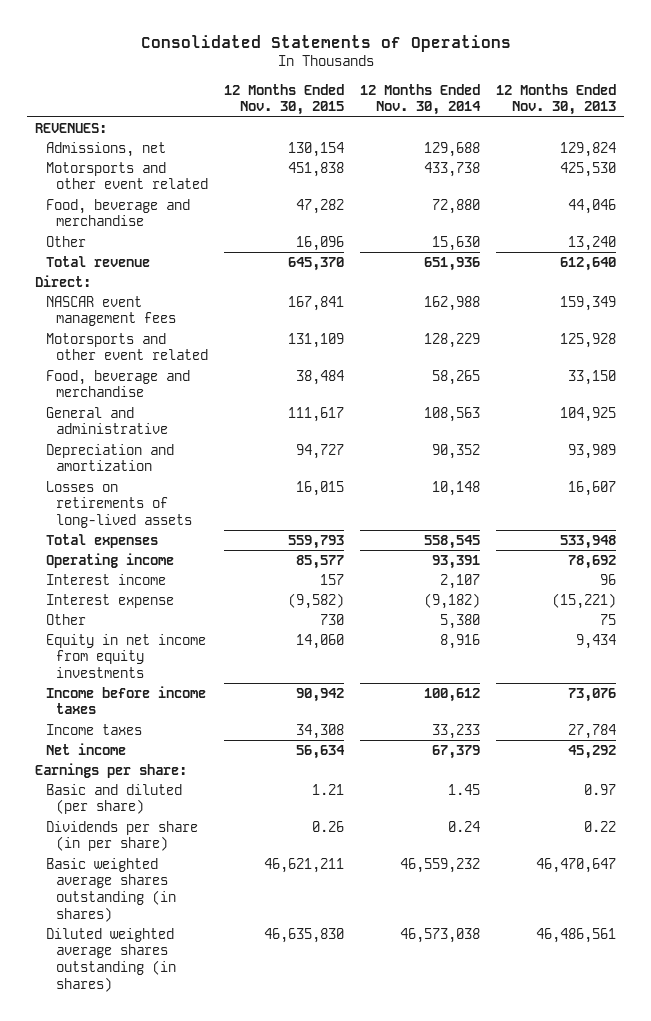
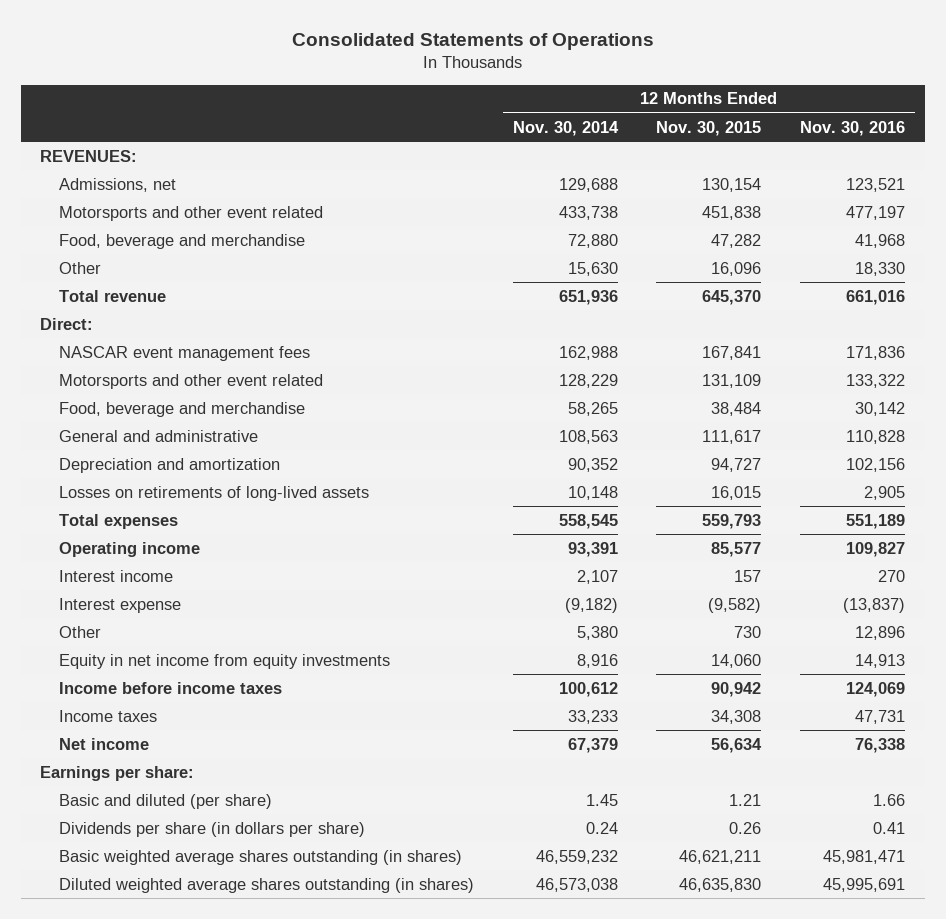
- | 12 Months Ended Nov. 30, 2015 | 12 Months Ended Nov. 30, 2014 | 12 Months Ended Nov. 30, 2013
+ | 12 Months Ended Nov. 30, 2014 | 12 Months Ended Nov. 30, 2015 | 12 Months Ended Nov. 30, 2016
- Dividends per share (in per share) | 0.26 | 0.24 | 0.22
+ Dividends per share (in dollars per share) | 0.24 | 0.26 | 0.41

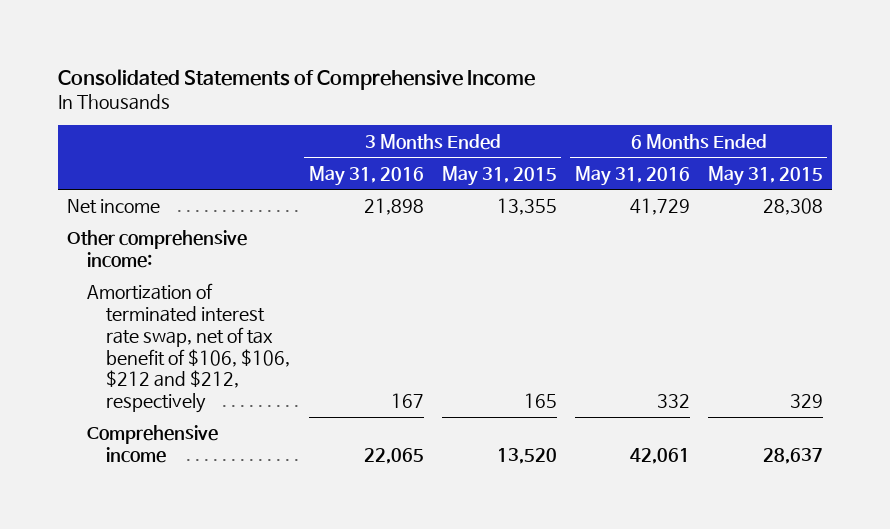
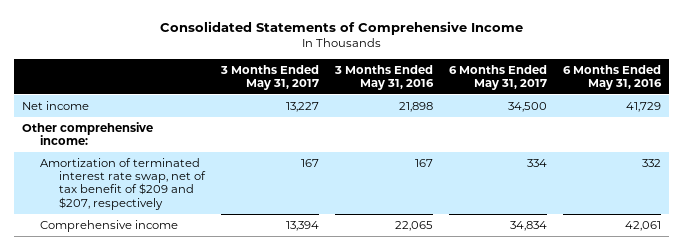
- | 3 Months Ended May 31, 2016 | 3 Months Ended May 31, 2015 | 6 Months Ended May 31, 2016 | 6 Months Ended May 31, 2015
+ | 3 Months Ended May 31, 2017 | 3 Months Ended May 31, 2016 | 6 Months Ended May 31, 2017 | 6 Months Ended May 31, 2016
- Amortization of terminated interest rate swap, net of tax benefit of $106, $106, $212 and $212, respectively | 167 | 165 | 332 | 329
+ Amortization of terminated interest rate swap, net of tax benefit of $209 and $207, respectively | 167 | 167 | 334 | 332

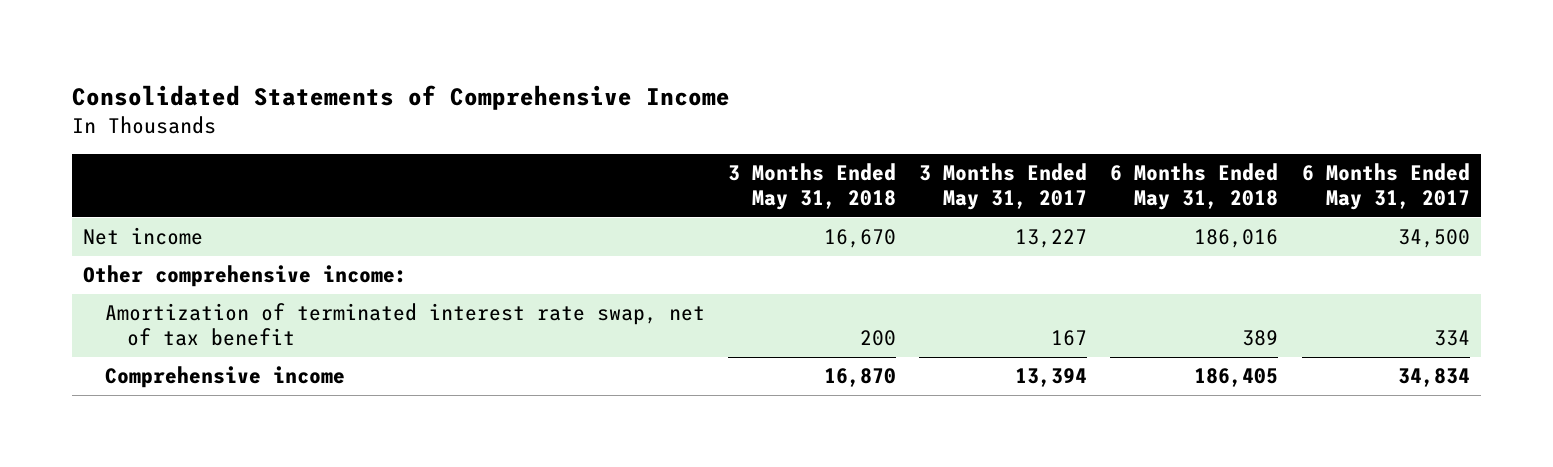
- | 3 Months Ended May 31, 2017 | 3 Months Ended May 31, 2016 | 6 Months Ended May 31, 2017 | 6 Months Ended May 31, 2016
+ | 3 Months Ended May 31, 2018 | 3 Months Ended May 31, 2017 | 6 Months Ended May 31, 2018 | 6 Months Ended May 31, 2017
- Amortization of terminated interest rate swap, net of tax benefit of $209 and $207, respectively | 167 | 167 | 334 | 332
+ Amortization of terminated interest rate swap, net of tax benefit | 200 | 167 | 389 | 334

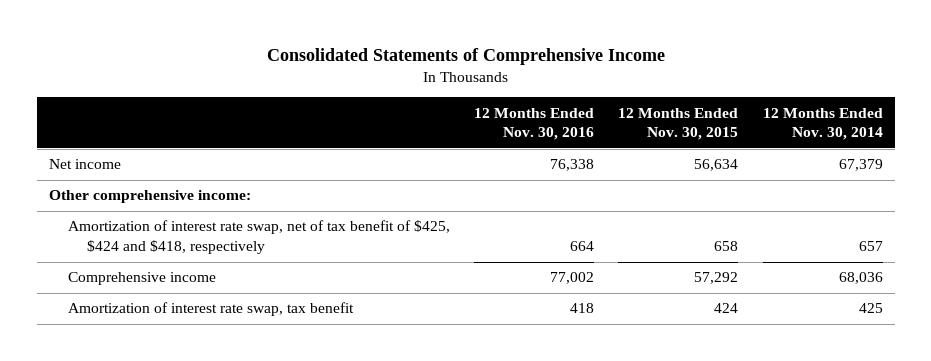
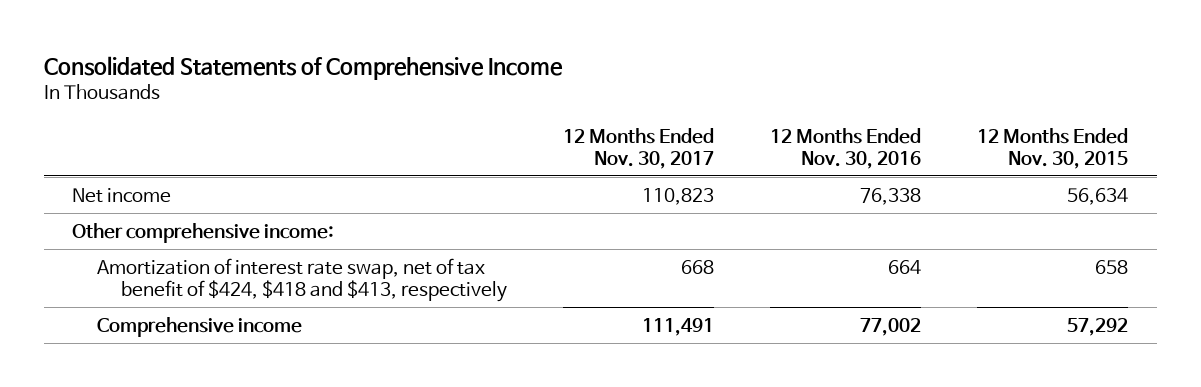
- | 12 Months Ended Nov. 30, 2016 | 12 Months Ended Nov. 30, 2015 | 12 Months Ended Nov. 30, 2014
+ | 12 Months Ended Nov. 30, 2017 | 12 Months Ended Nov. 30, 2016 | 12 Months Ended Nov. 30, 2015
- Amortization of interest rate swap, net of tax benefit of $425, $424 and $418, respectively | 664 | 658 | 657
+ Amortization of interest rate swap, net of tax benefit of $424, $418 and $413, respectively | 668 | 664 | 658
- Amortization of interest rate swap, tax benefit | 418 | 424 | 425

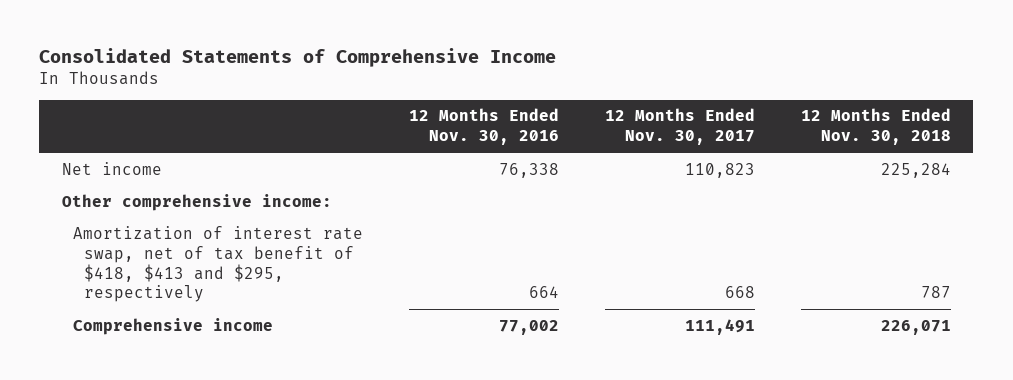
- | 12 Months Ended Nov. 30, 2017 | 12 Months Ended Nov. 30, 2016 | 12 Months Ended Nov. 30, 2015
+ | 12 Months Ended Nov. 30, 2016 | 12 Months Ended Nov. 30, 2017 | 12 Months Ended Nov. 30, 2018
- Amortization of interest rate swap, net of tax benefit of $424, $418 and $413, respectively | 668 | 664 | 658
+ Amortization of interest rate swap, net of tax benefit of $418, $413 and $295, respectively | 664 | 668 | 787

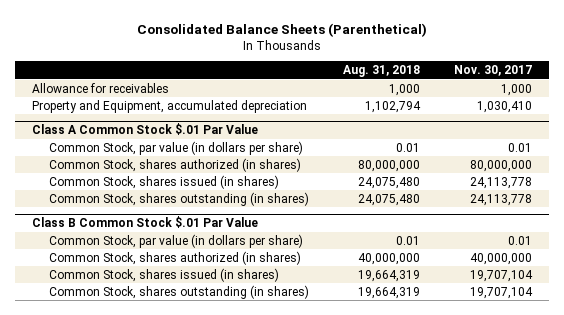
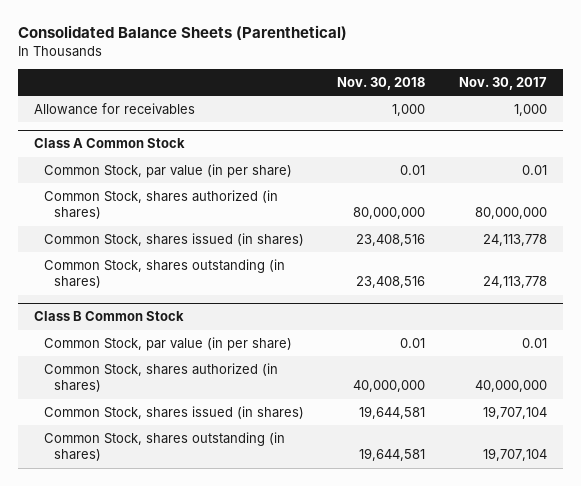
- | Aug. 31, 2018 | Nov. 30, 2017
+ | Nov. 30, 2018 | Nov. 30, 2017
- Property and Equipment, accumulated depreciation | 1,102,794 | 1,030,410
- Class A Common Stock $.01 Par Value
- Common Stock, par value (in dollars per share) | 0.01 | 0.01
+ Class A Common Stock
+ Common Stock, par value (in per share) | 0.01 | 0.01
- Class B Common Stock $.01 Par Value
- Common Stock, par value (in dollars per share) | 0.01 | 0.01
+ Class B Common Stock
+ Common Stock, par value (in per share) | 0.01 | 0.01

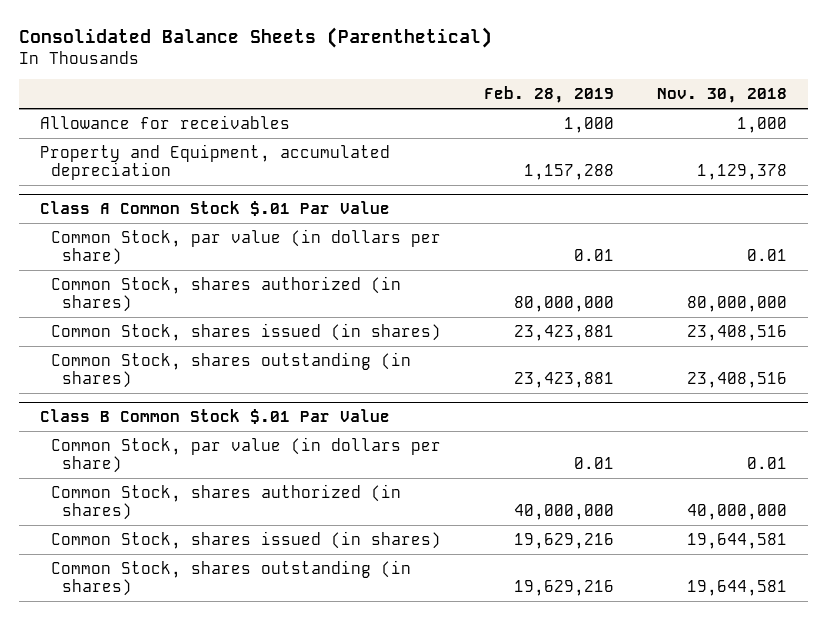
- | Nov. 30, 2018 | Nov. 30, 2017
+ | Feb. 28, 2019 | Nov. 30, 2018
- Class A Common Stock
- Common Stock, par value (in per share) | 0.01 | 0.01
+ Property and Equipment, accumulated depreciation | 1,157,288 | 1,129,378
+ Class A Common Stock $.01 Par Value
+ Common Stock, par value (in dollars per share) | 0.01 | 0.01
- Class B Common Stock
- Common Stock, par value (in per share) | 0.01 | 0.01
+ Class B Common Stock $.01 Par Value
+ Common Stock, par value (in dollars per share) | 0.01 | 0.01

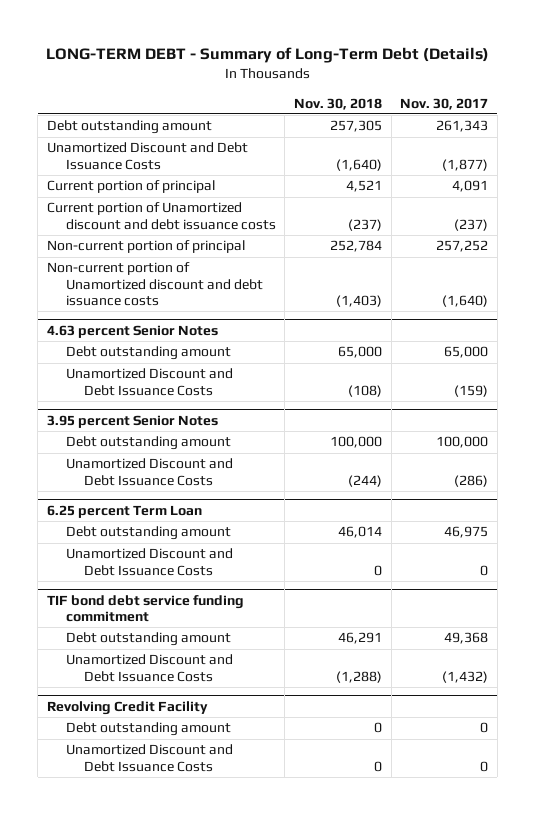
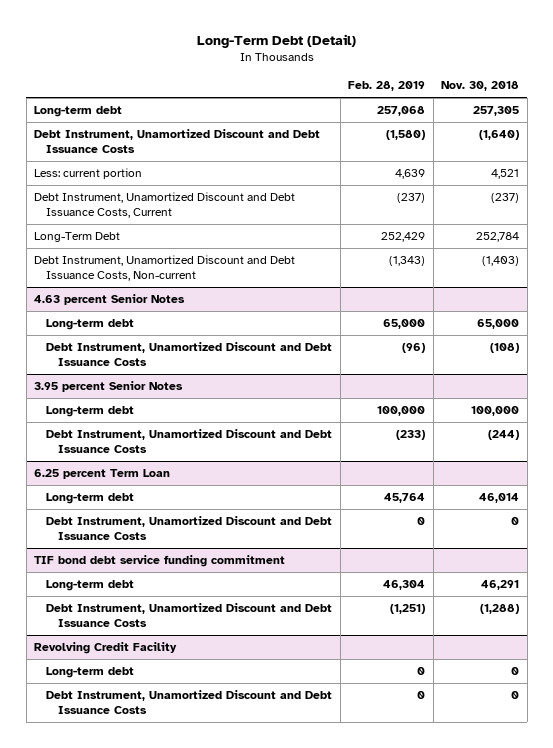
- LONG-TERM DEBT - Summary of Long-Term Debt (Details)
+ Long-Term Debt (Detail)
- | Nov. 30, 2018 | Nov. 30, 2017
+ | Feb. 28, 2019 | Nov. 30, 2018
- Debt outstanding amount | 257,305 | 261,343
- Unamortized Discount and Debt Issuance Costs | (1,640) | (1,877)
- Current portion of principal | 4,521 | 4,091
- Current portion of Unamortized discount and debt issuance costs | (237) | (237)
- Non-current portion of principal | 252,784 | 257,252
- Non-current portion of Unamortized discount and debt issuance costs | (1,403) | (1,640)
+ Long-term debt | 257,068 | 257,305
+ Debt Instrument, Unamortized Discount and Debt Issuance Costs | (1,580) | (1,640)
+ Less: current portion | 4,639 | 4,521
+ Debt Instrument, Unamortized Discount and Debt Issuance Costs, Current | (237) | (237)
+ Long-Term Debt | 252,429 | 252,784
+ Debt Instrument, Unamortized Discount and Debt Issuance Costs, Non-current | (1,343) | (1,403)
@ 4.63 percent Senior Notes
- Debt outstanding amount | 65,000 | 65,000
- Unamortized Discount and Debt Issuance Costs | (108) | (159)
+ Long-term debt | 65,000 | 65,000
+ Debt Instrument, Unamortized Discount and Debt Issuance Costs | (96) | (108)
@ 3.95 percent Senior Notes
- Debt outstanding amount | 100,000 | 100,000
- Unamortized Discount and Debt Issuance Costs | (244) | (286)
+ Long-term debt | 100,000 | 100,000
+ Debt Instrument, Unamortized Discount and Debt Issuance Costs | (233) | (244)
@ 6.25 percent Term Loan
- Debt outstanding amount | 46,014 | 46,975
- Unamortized Discount and Debt Issuance Costs | 0 | 0
+ Long-term debt | 45,764 | 46,014
+ Debt Instrument, Unamortized Discount and Debt Issuance Costs | 0 | 0
@ TIF bond debt service funding commitment
- Debt outstanding amount | 46,291 | 49,368
- Unamortized Discount and Debt Issuance Costs | (1,288) | (1,432)
+ Long-term debt | 46,304 | 46,291
+ Debt Instrument, Unamortized Discount and Debt Issuance Costs | (1,251) | (1,288)
@ Revolving Credit Facility
- Debt outstanding amount | 0 | 0
- Unamortized Discount and Debt Issuance Costs | 0 | 0
+ Long-term debt | 0 | 0
+ Debt Instrument, Unamortized Discount and Debt Issuance Costs | 0 | 0

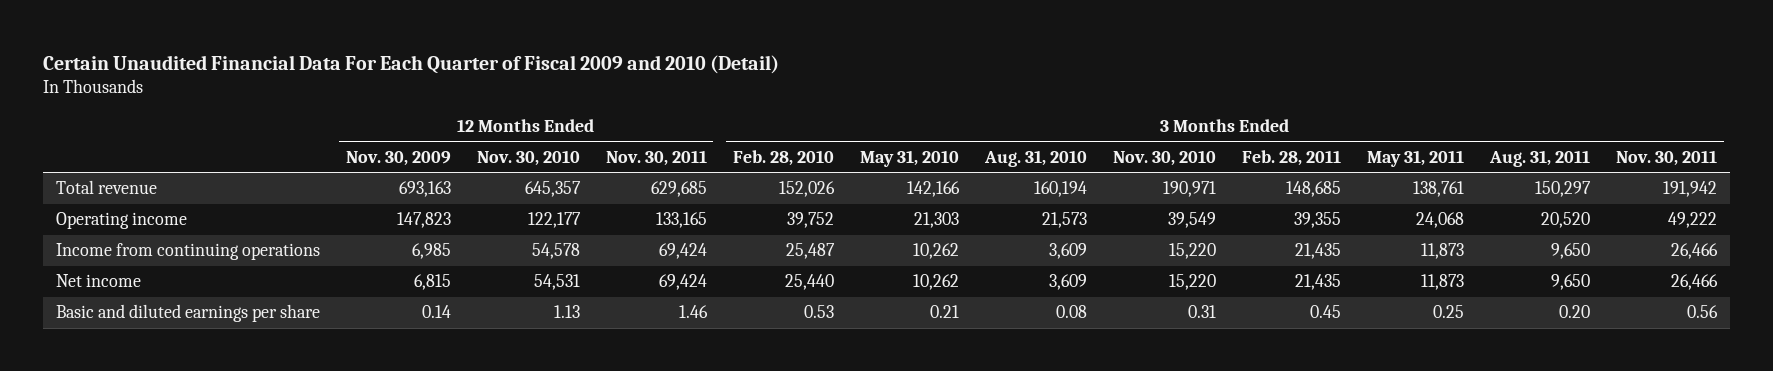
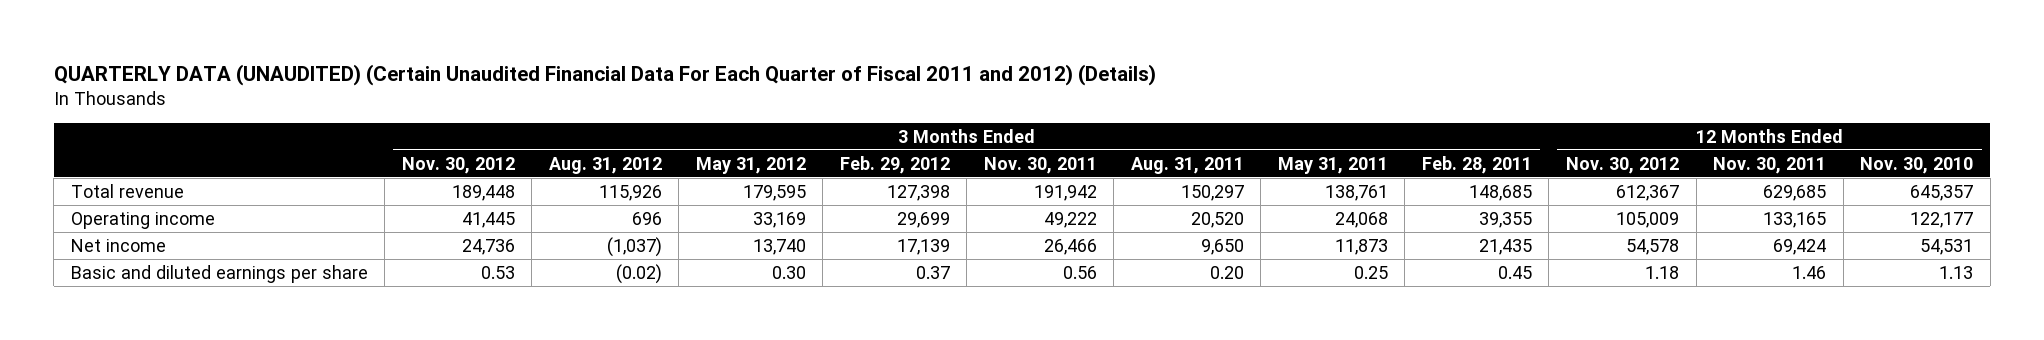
- Certain Unaudited Financial Data For Each Quarter of Fiscal 2009 and 2010 (Detail)
+ QUARTERLY DATA (UNAUDITED) (Certain Unaudited Financial Data For Each Quarter of Fiscal 2011 and 2012) (Details)
- | 12 Months Ended Nov. 30, 2009 | 12 Months Ended Nov. 30, 2010 | 12 Months Ended Nov. 30, 2011 | 3 Months Ended Feb. 28, 2010 | 3 Months Ended May 31, 2010 | 3 Months Ended Aug. 31, 2010 | 3 Months Ended Nov. 30, 2010 | 3 Months Ended Feb. 28, 2011 | 3 Months Ended May 31, 2011 | 3 Months Ended Aug. 31, 2011 | 3 Months Ended Nov. 30, 2011
+ | 3 Months Ended Nov. 30, 2012 | 3 Months Ended Aug. 31, 2012 | 3 Months Ended May 31, 2012 | 3 Months Ended Feb. 29, 2012 | 3 Months Ended Nov. 30, 2011 | 3 Months Ended Aug. 31, 2011 | 3 Months Ended May 31, 2011 | 3 Months Ended Feb. 28, 2011 | 12 Months Ended Nov. 30, 2012 | 12 Months Ended Nov. 30, 2011 | 12 Months Ended Nov. 30, 2010
- Income from continuing operations | 6,985 | 54,578 | 69,424 | 25,487 | 10,262 | 3,609 | 15,220 | 21,435 | 11,873 | 9,650 | 26,466

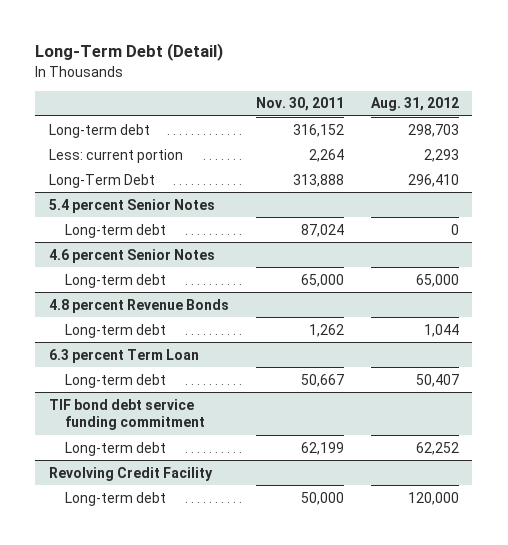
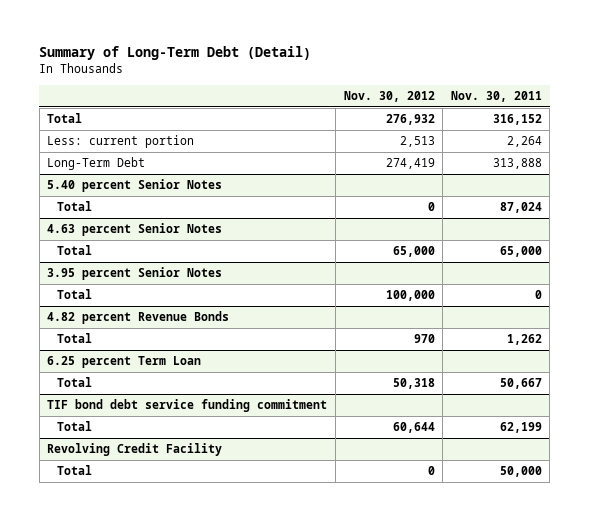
- Long-Term Debt (Detail)
+ Summary of Long-Term Debt (Detail)
- | Nov. 30, 2011 | Aug. 31, 2012
+ | Nov. 30, 2012 | Nov. 30, 2011
- Long-term debt | 316,152 | 298,703
+ Total | 276,932 | 316,152
- 5.4 percent Senior Notes
- Long-term debt | 87,024 | 0
- 4.6 percent Senior Notes
- Long-term debt | 65,000 | 65,000
- 4.8 percent Revenue Bonds
- Long-term debt | 1,262 | 1,044
- 6.3 percent Term Loan
- Long-term debt | 50,667 | 50,407
+ 5.40 percent Senior Notes
+ Total | 0 | 87,024
+ 4.63 percent Senior Notes
+ Total | 65,000 | 65,000
+ 3.95 percent Senior Notes
+ Total | 100,000 | 0
+ 4.82 percent Revenue Bonds
+ Total | 970 | 1,262
+ 6.25 percent Term Loan
+ Total | 50,318 | 50,667
@ TIF bond debt service funding commitment
- Long-term debt | 62,199 | 62,252
+ Total | 60,644 | 62,199
@ Revolving Credit Facility
- Long-term debt | 50,000 | 120,000
+ Total | 0 | 50,000

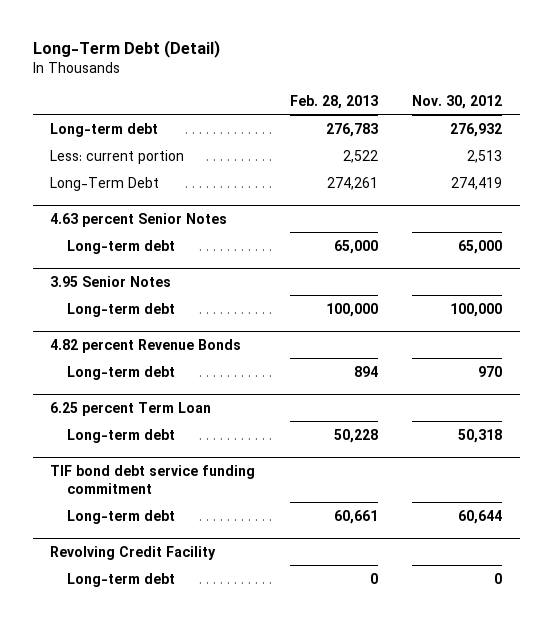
- Summary of Long-Term Debt (Detail)
+ Long-Term Debt (Detail)
- | Nov. 30, 2012 | Nov. 30, 2011
+ | Feb. 28, 2013 | Nov. 30, 2012
- Total | 276,932 | 316,152
+ Long-term debt | 276,783 | 276,932
- 5.40 percent Senior Notes
- Total | 0 | 87,024
@ 4.63 percent Senior Notes
- Total | 65,000 | 65,000
- 3.95 percent Senior Notes
- Total | 100,000 | 0
@ 4.63 percent Senior Notes
+ Long-term debt | 65,000 | 65,000
+ 3.95 Senior Notes
+ Long-term debt | 100,000 | 100,000
@ 4.82 percent Revenue Bonds
- Total | 970 | 1,262
+ Long-term debt | 894 | 970
@ 6.25 percent Term Loan
- Total | 50,318 | 50,667
+ Long-term debt | 50,228 | 50,318
@ TIF bond debt service funding commitment
- Total | 60,644 | 62,199
+ Long-term debt | 60,661 | 60,644
@ Revolving Credit Facility
- Total | 0 | 50,000
+ Long-term debt | 0 | 0

